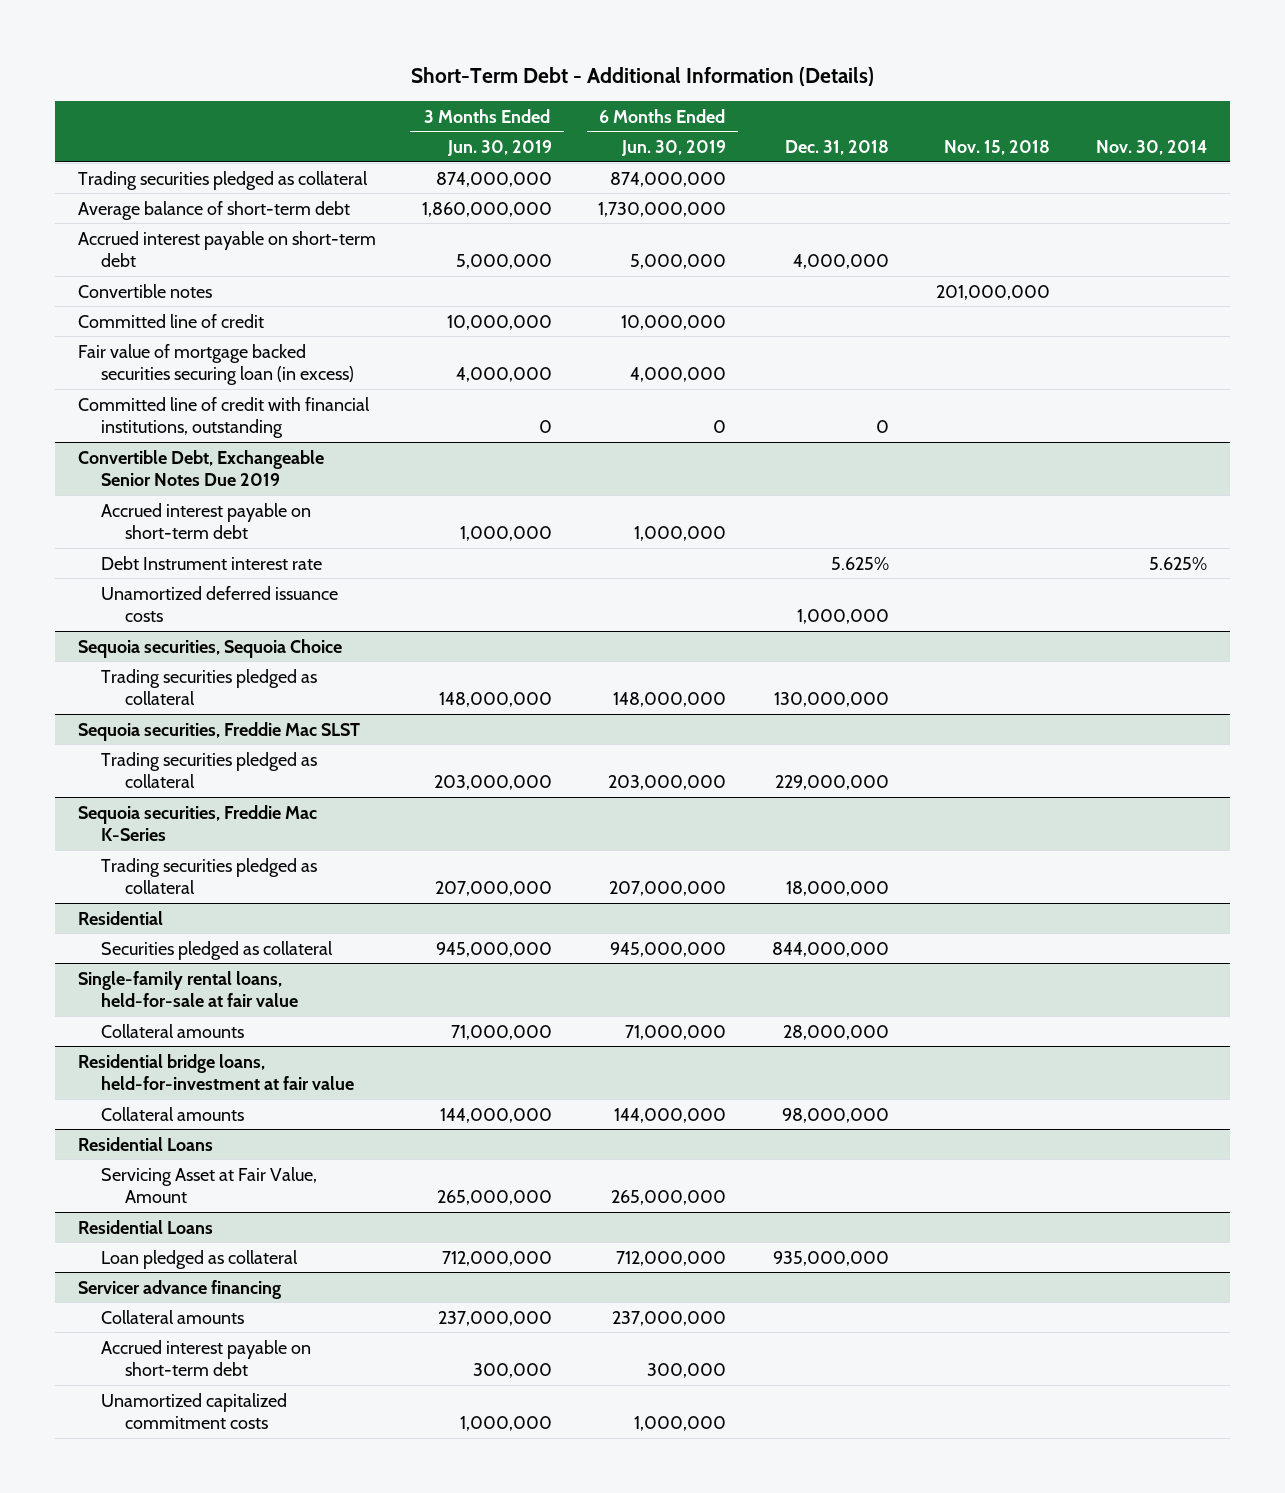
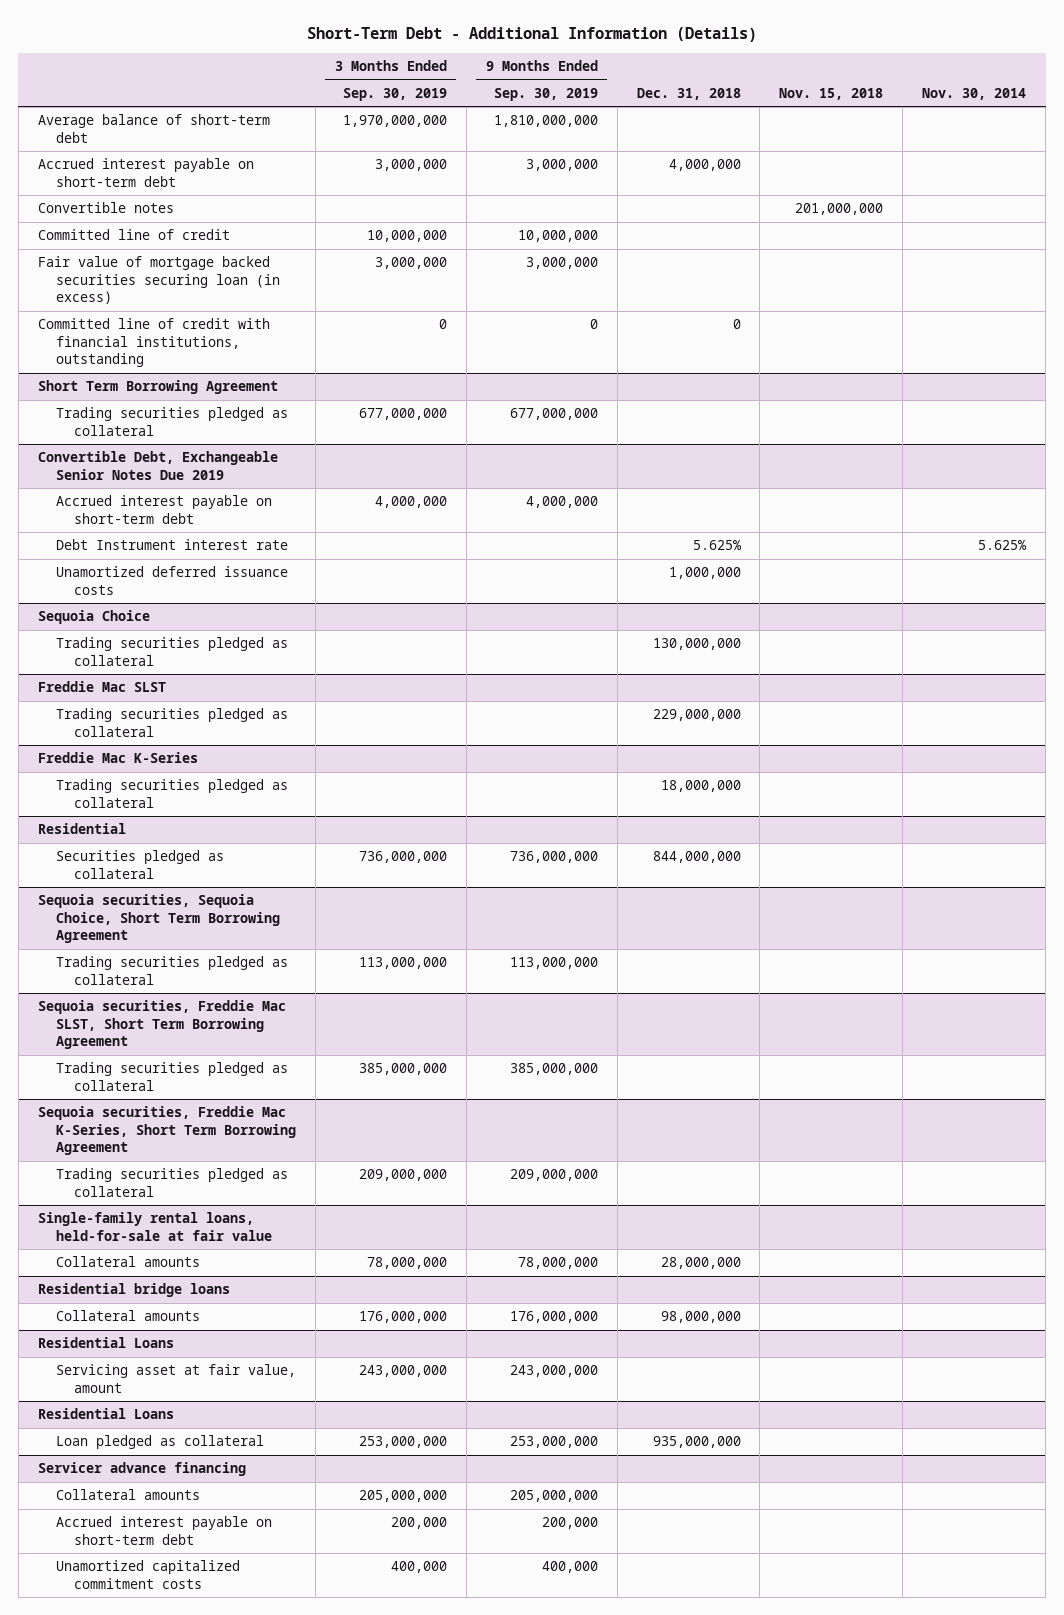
- | 3 Months Ended Jun. 30, 2019 | 6 Months Ended Jun. 30, 2019 | Dec. 31, 2018 | Nov. 15, 2018 | Nov. 30, 2014
+ | 3 Months Ended Sep. 30, 2019 | 9 Months Ended Sep. 30, 2019 | Dec. 31, 2018 | Nov. 15, 2018 | Nov. 30, 2014
- Trading securities pledged as collateral | 874,000,000 | 874,000,000 | | |
+ Short Term Borrowing Agreement
+ Trading securities pledged as collateral | 677,000,000 | 677,000,000 | | |
- Sequoia securities, Sequoia Choice
+ Sequoia Choice
- Sequoia securities, Freddie Mac SLST
+ Freddie Mac SLST
- Sequoia securities, Freddie Mac K-Series
+ Freddie Mac K-Series
+ Sequoia securities, Sequoia Choice, Short Term Borrowing Agreement
+ Trading securities pledged as collateral | 113,000,000 | 113,000,000 | | |
+ Sequoia securities, Freddie Mac SLST, Short Term Borrowing Agreement
+ Trading securities pledged as collateral | 385,000,000 | 385,000,000 | | |
+ Sequoia securities, Freddie Mac K-Series, Short Term Borrowing Agreement
+ Trading securities pledged as collateral | 209,000,000 | 209,000,000 | | |
- Residential bridge loans, held-for-investment at fair value
+ Residential bridge loans
@ Residential Loans
- Servicing Asset at Fair Value, Amount | 265,000,000 | 265,000,000 | | |
+ Servicing asset at fair value, amount | 243,000,000 | 243,000,000 | | |

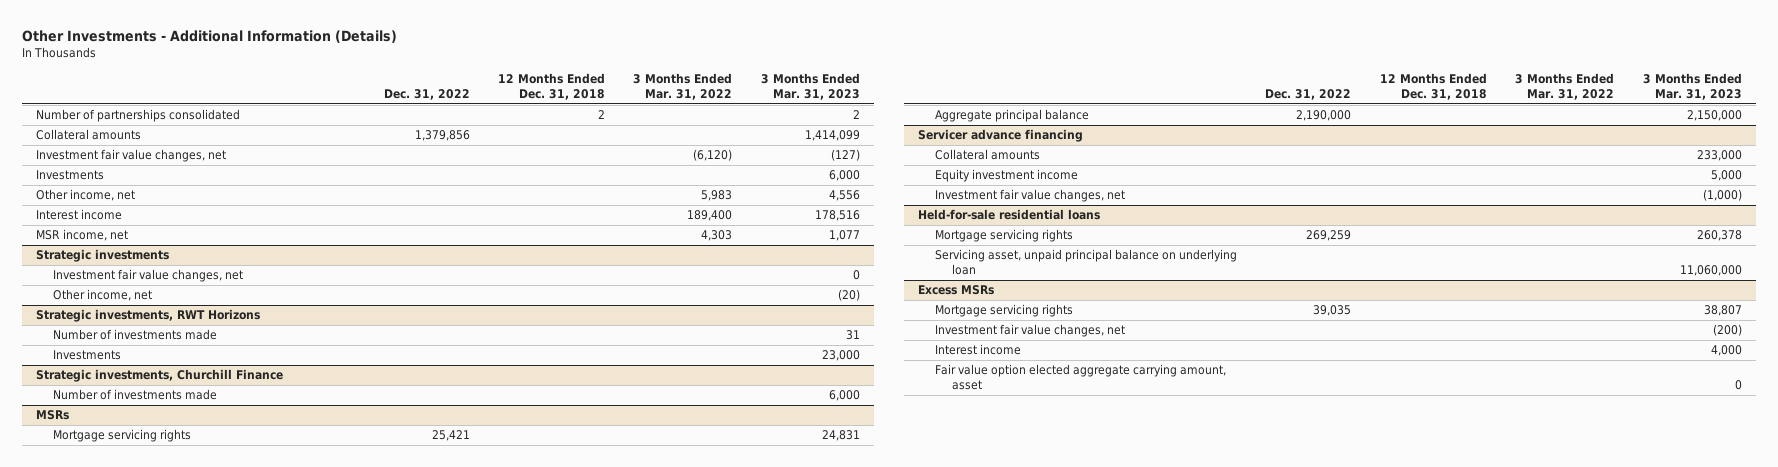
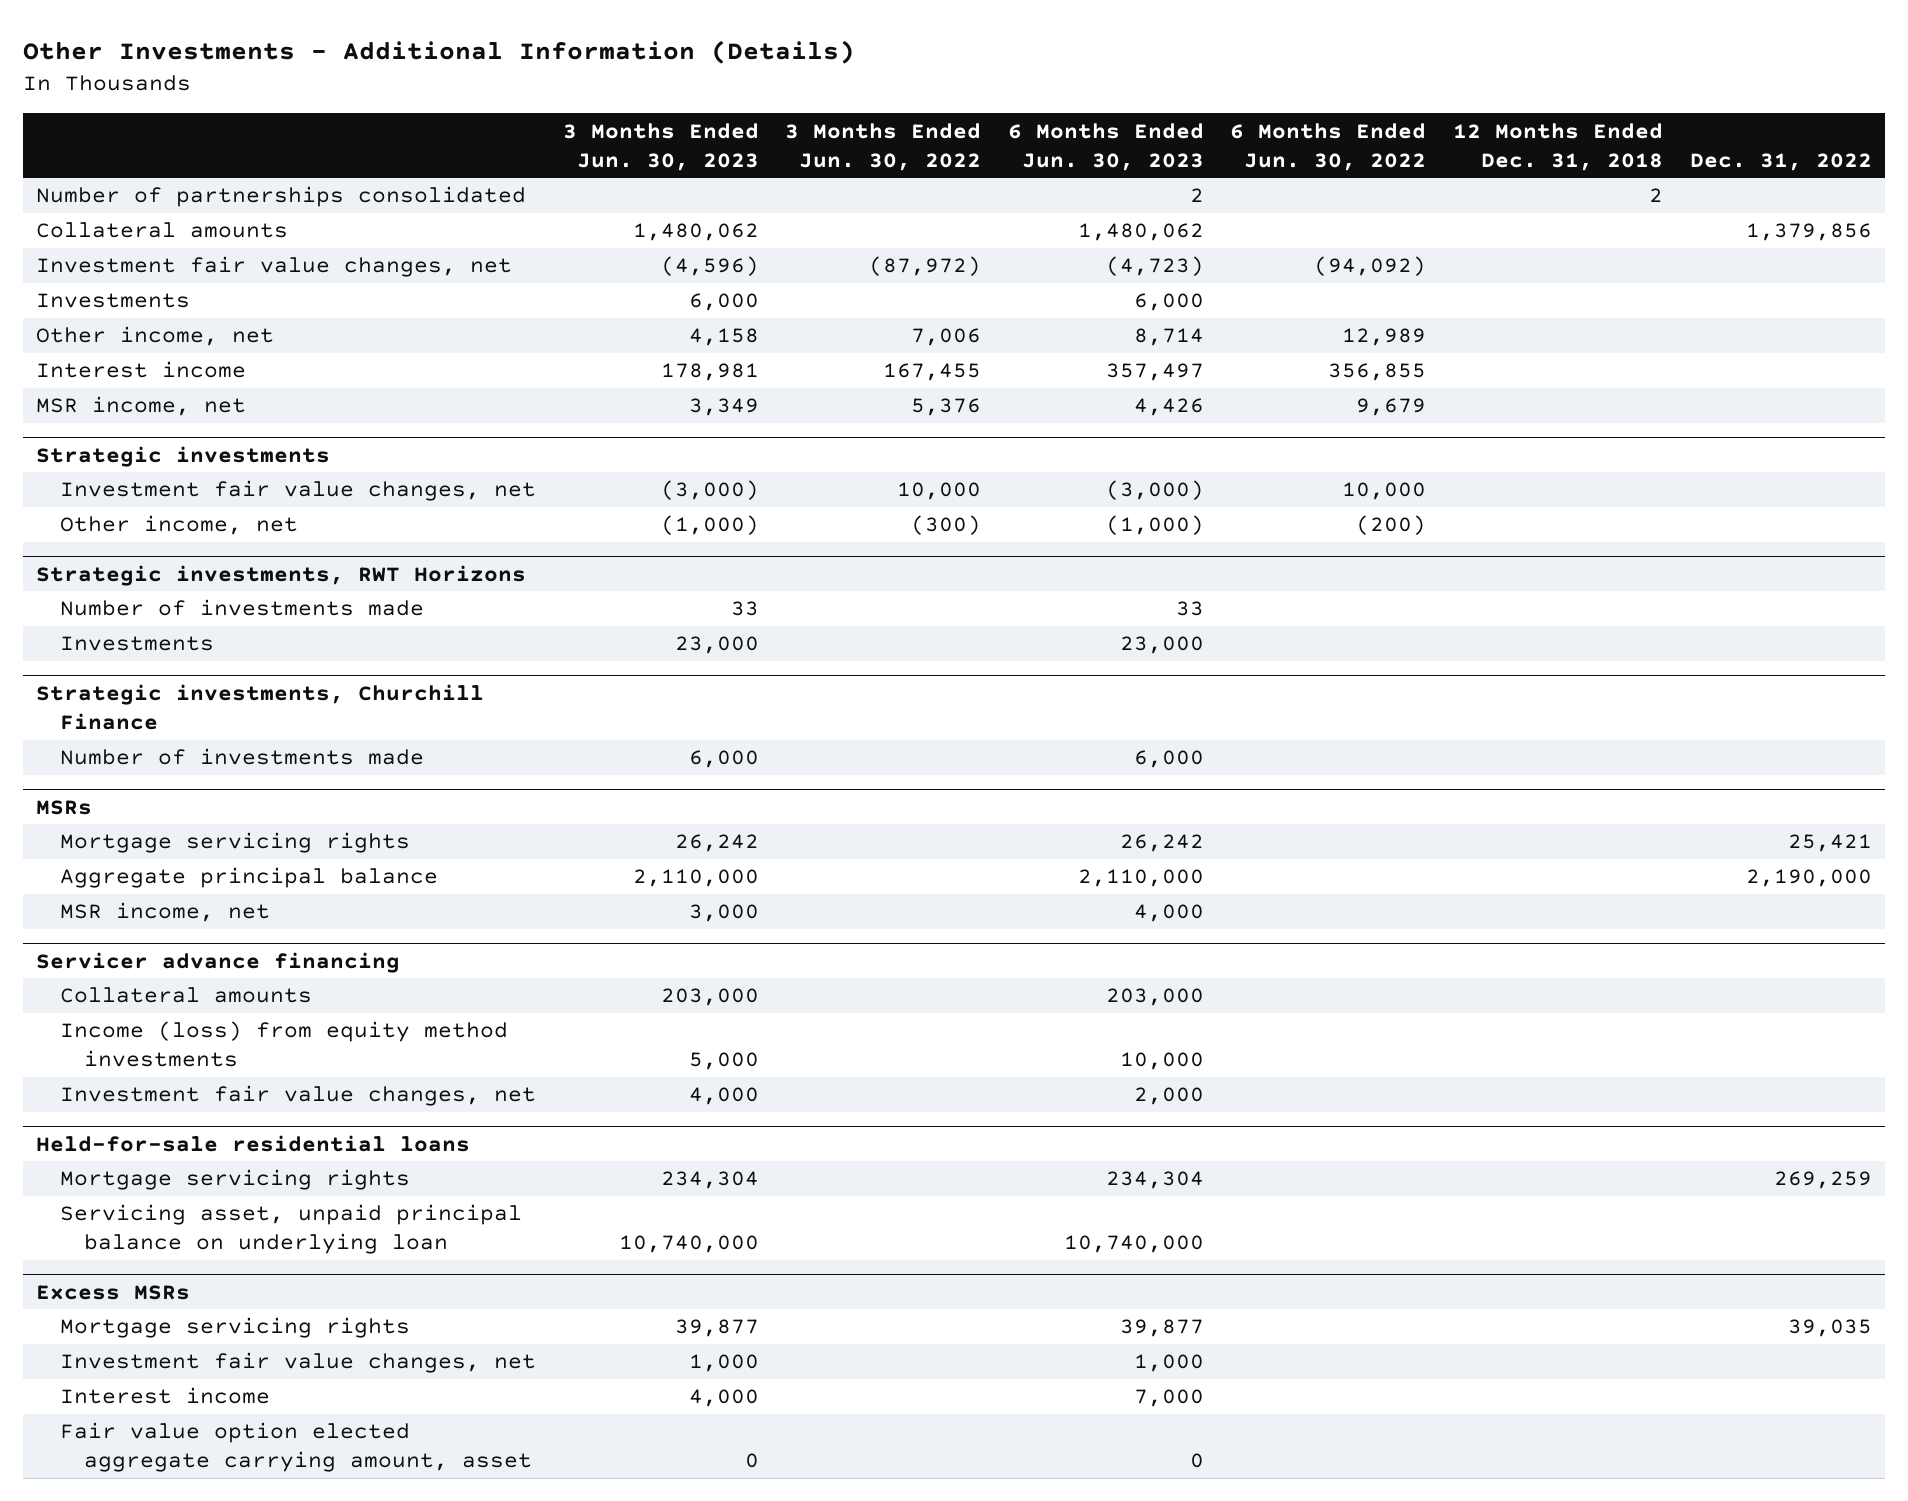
- | Dec. 31, 2022 | 12 Months Ended Dec. 31, 2018 | 3 Months Ended Mar. 31, 2022 | 3 Months Ended Mar. 31, 2023
+ | 3 Months Ended Jun. 30, 2023 | 3 Months Ended Jun. 30, 2022 | 6 Months Ended Jun. 30, 2023 | 6 Months Ended Jun. 30, 2022 | 12 Months Ended Dec. 31, 2018 | Dec. 31, 2022
@ MSRs
+ MSR income, net | 3,000 | | 4,000 | | |
@ Servicer advance financing
- Equity investment income | | | | 5,000
+ Income (loss) from equity method investments | 5,000 | | 10,000 | | |

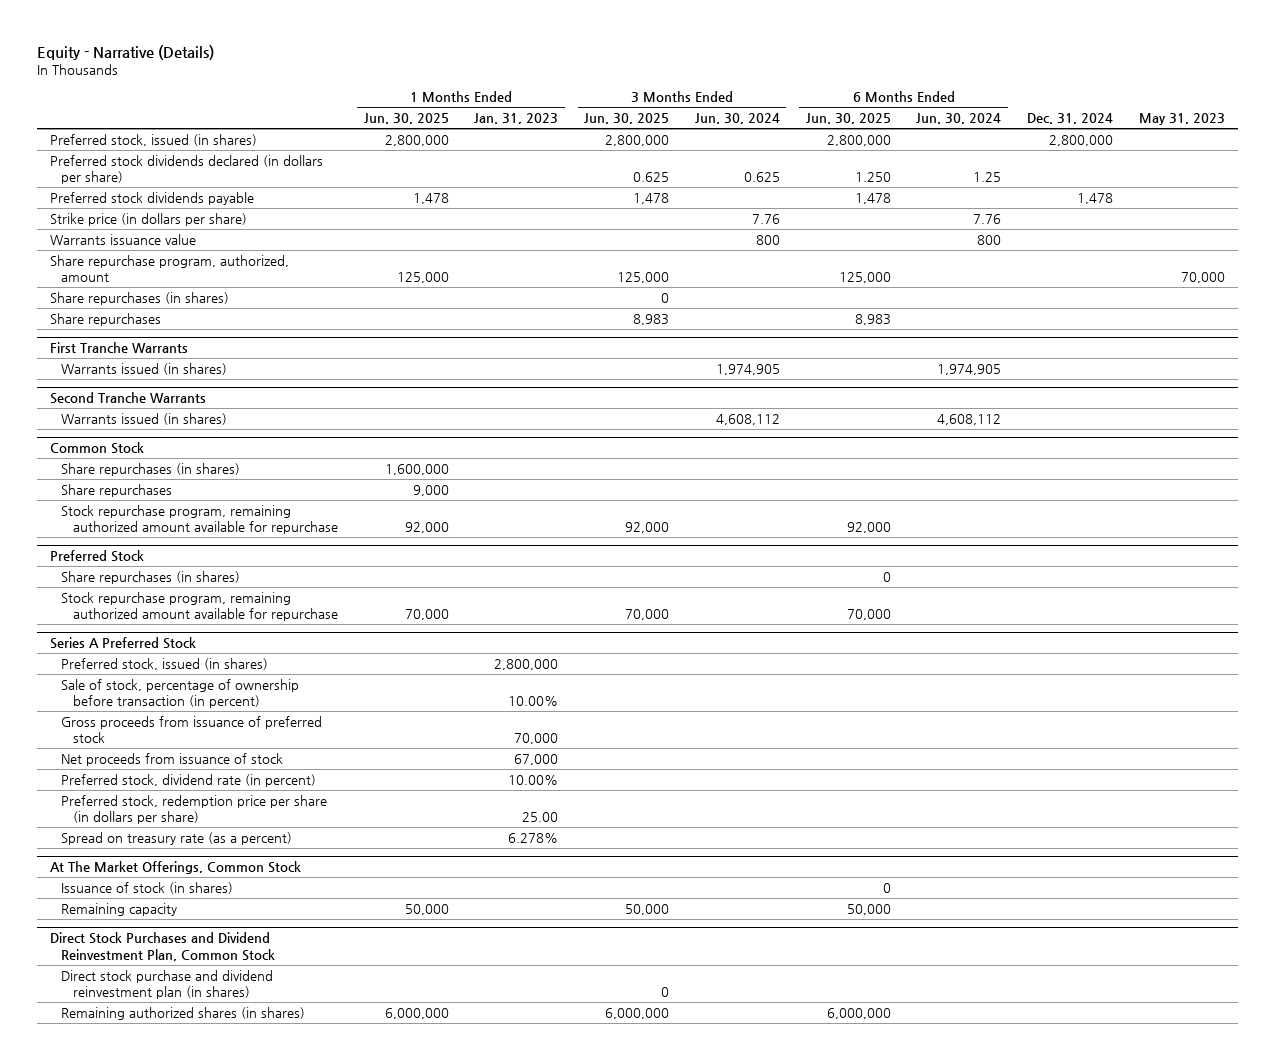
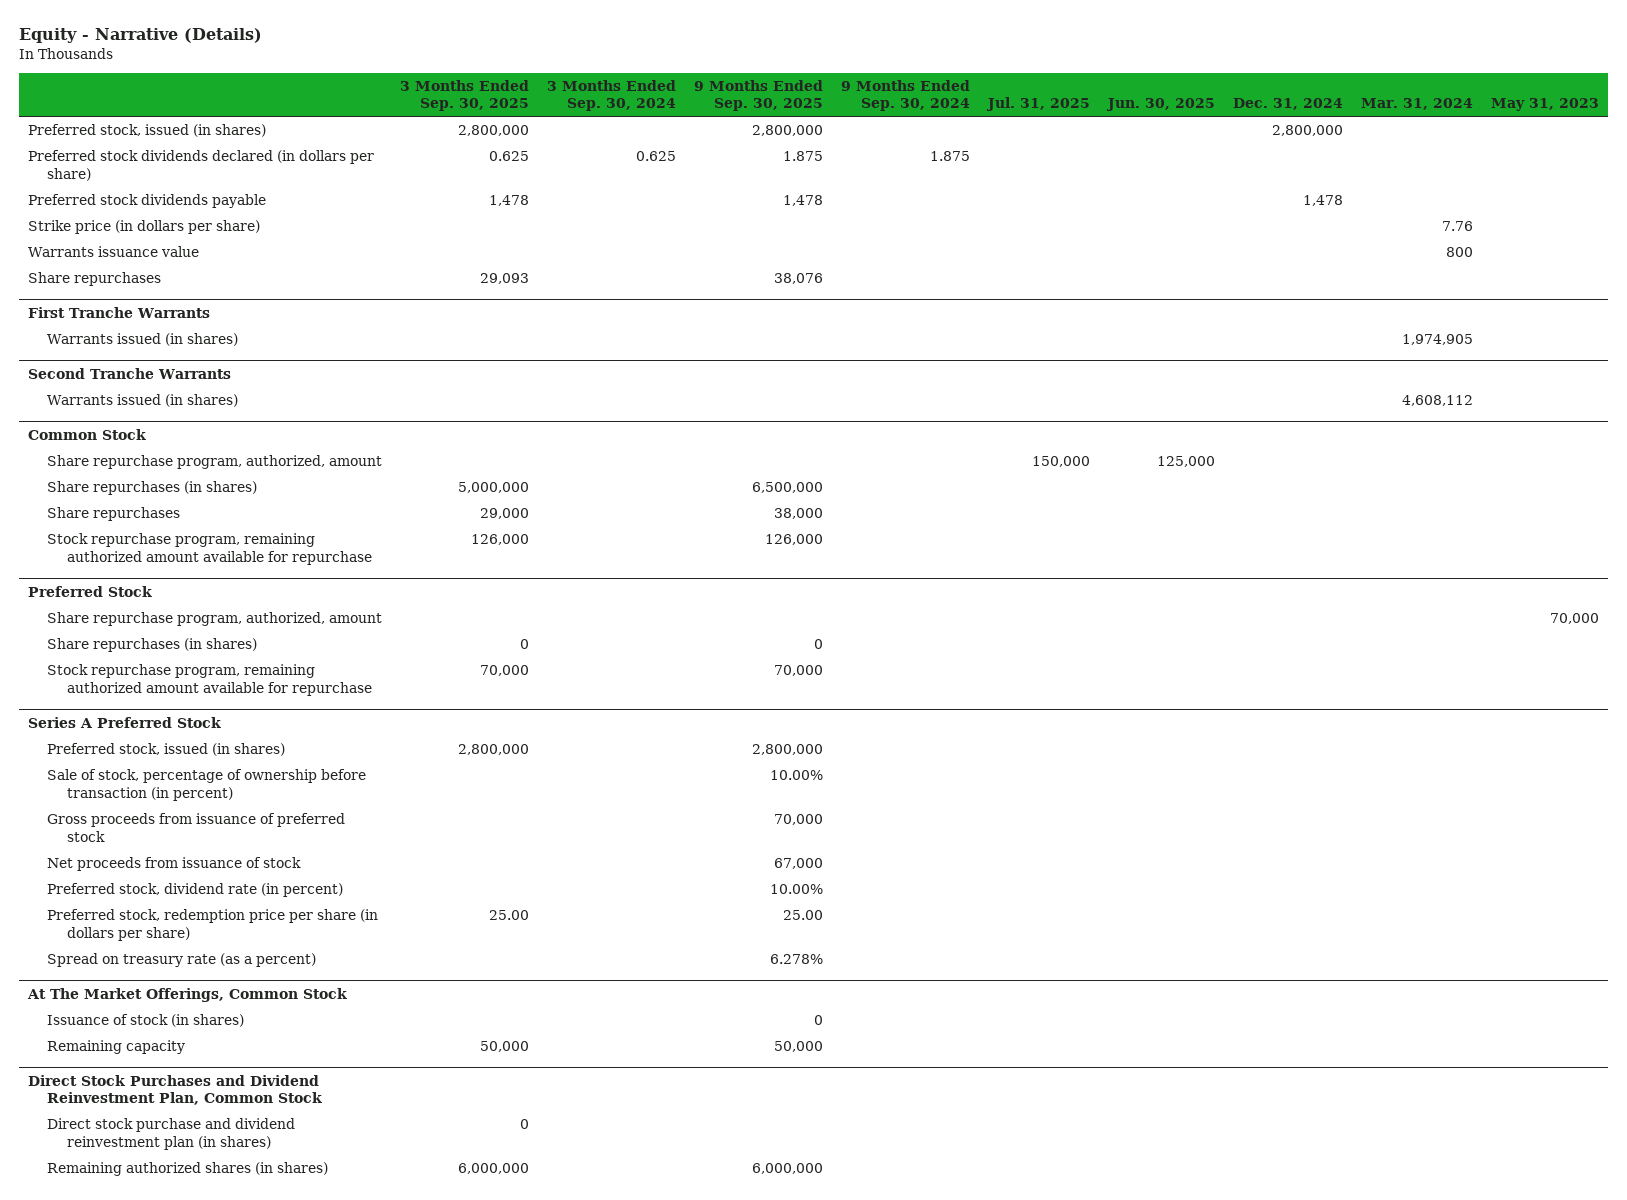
- | 1 Months Ended Jun. 30, 2025 | 1 Months Ended Jan. 31, 2023 | 3 Months Ended Jun. 30, 2025 | 3 Months Ended Jun. 30, 2024 | 6 Months Ended Jun. 30, 2025 | 6 Months Ended Jun. 30, 2024 | Dec. 31, 2024 | May 31, 2023
+ | 3 Months Ended Sep. 30, 2025 | 3 Months Ended Sep. 30, 2024 | 9 Months Ended Sep. 30, 2025 | 9 Months Ended Sep. 30, 2024 | Jul. 31, 2025 | Jun. 30, 2025 | Dec. 31, 2024 | Mar. 31, 2024 | May 31, 2023
- Share repurchase program, authorized, amount | 125,000 | | 125,000 | | 125,000 | | | 70,000
- Share repurchases (in shares) | | | 0 | | | | |
@ Common Stock
+ Share repurchase program, authorized, amount | | | | | 150,000 | 125,000 | | |
@ Preferred Stock
+ Share repurchase program, authorized, amount | | | | | | | | | 70,000

